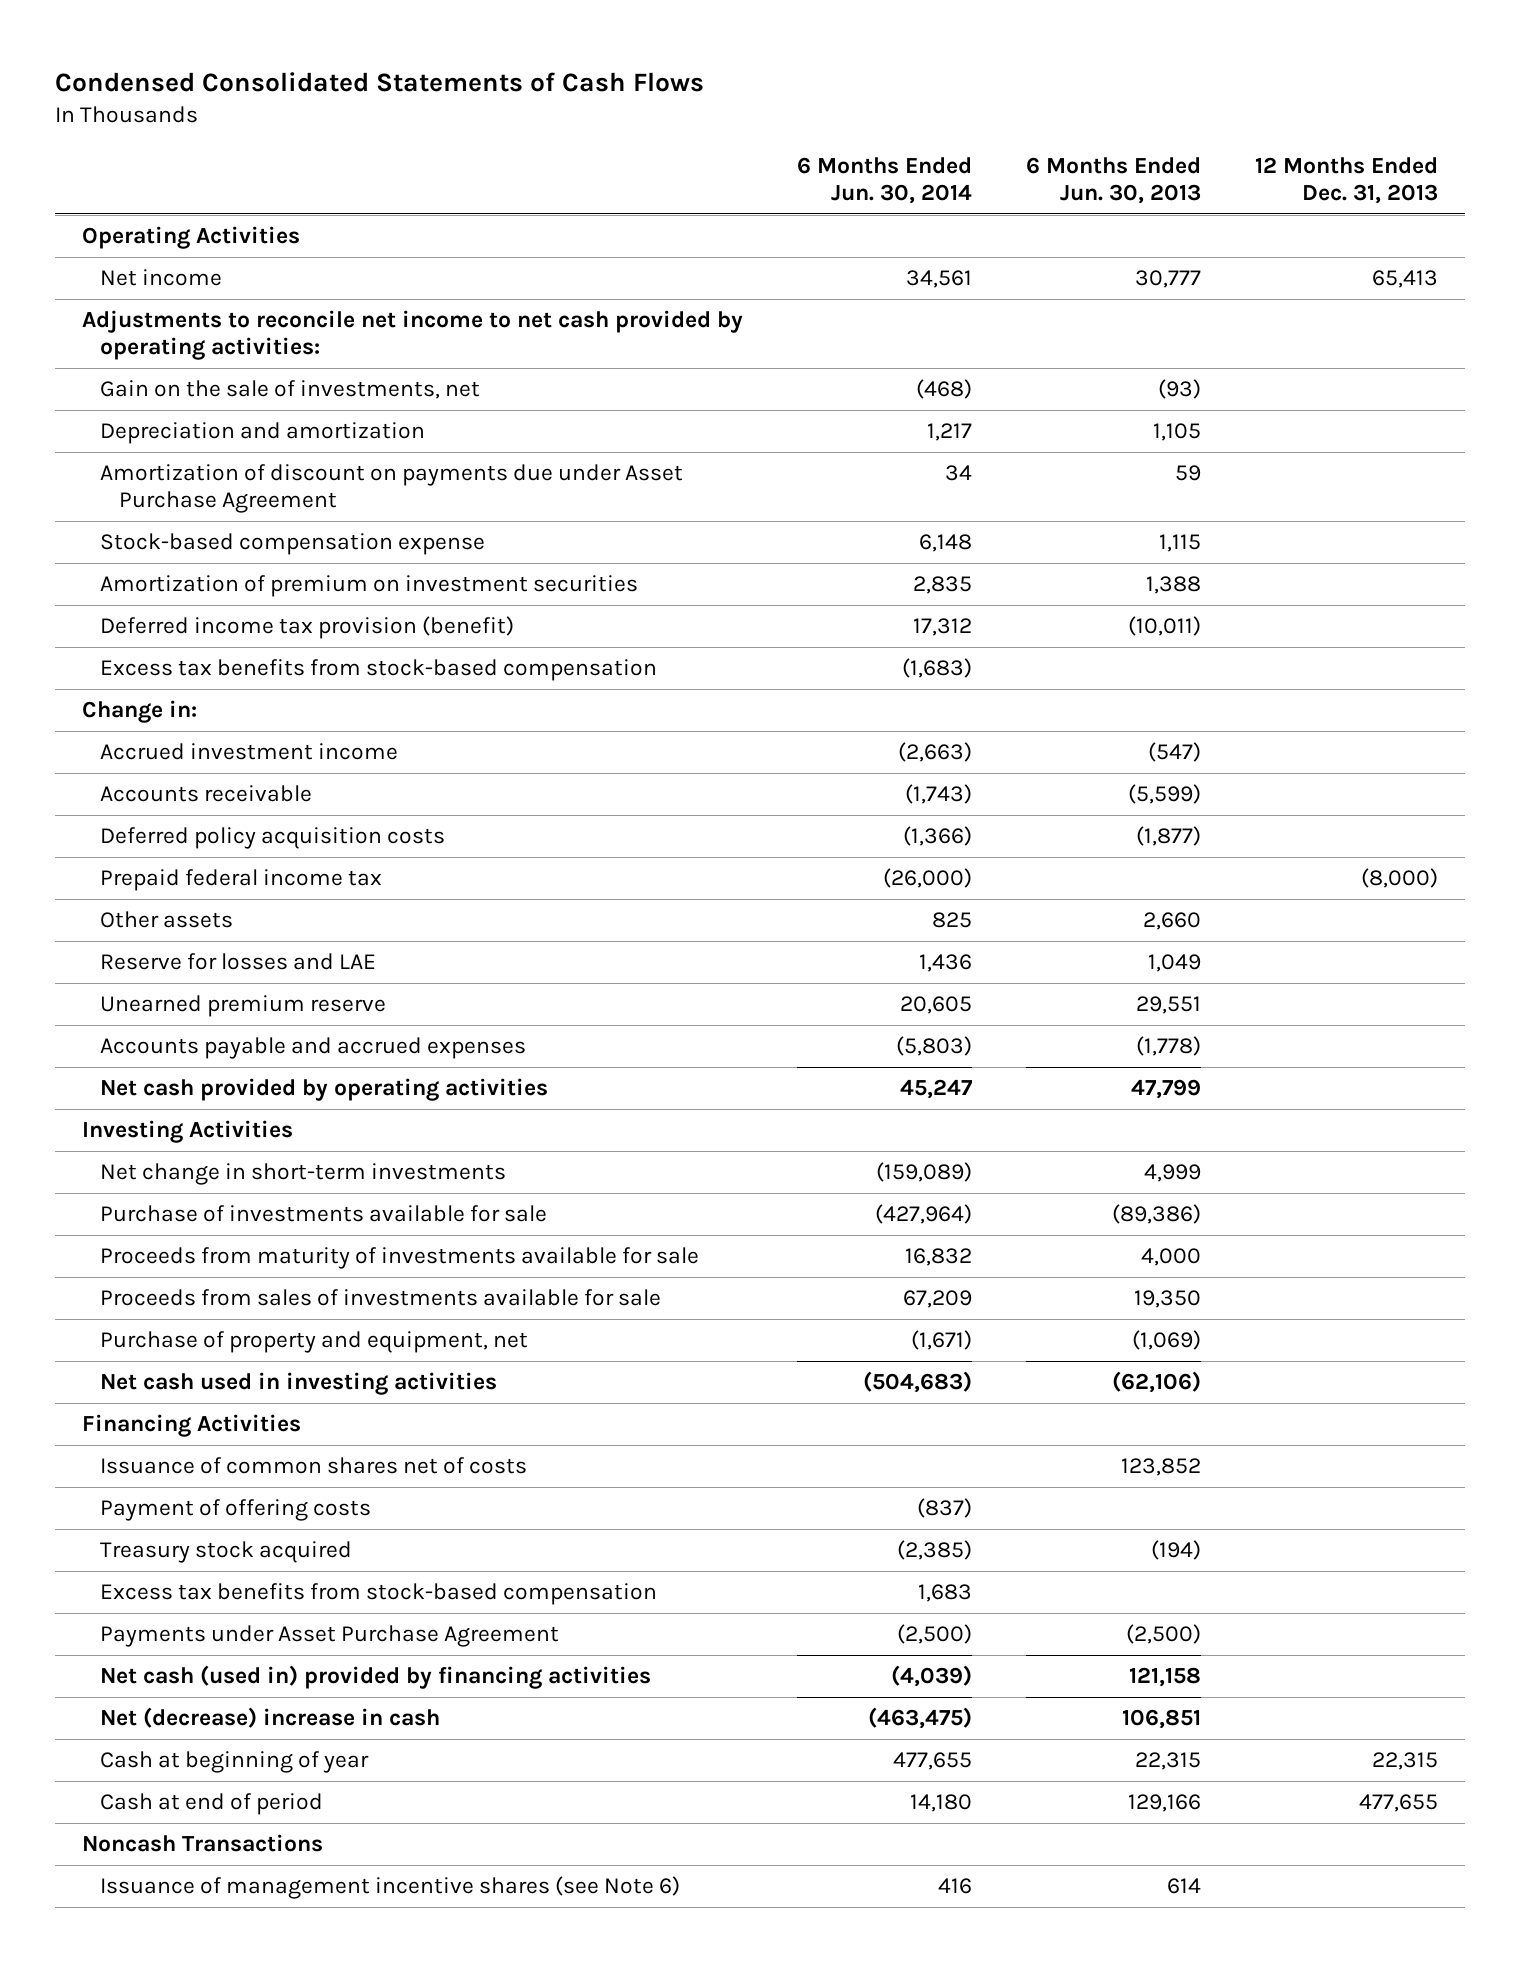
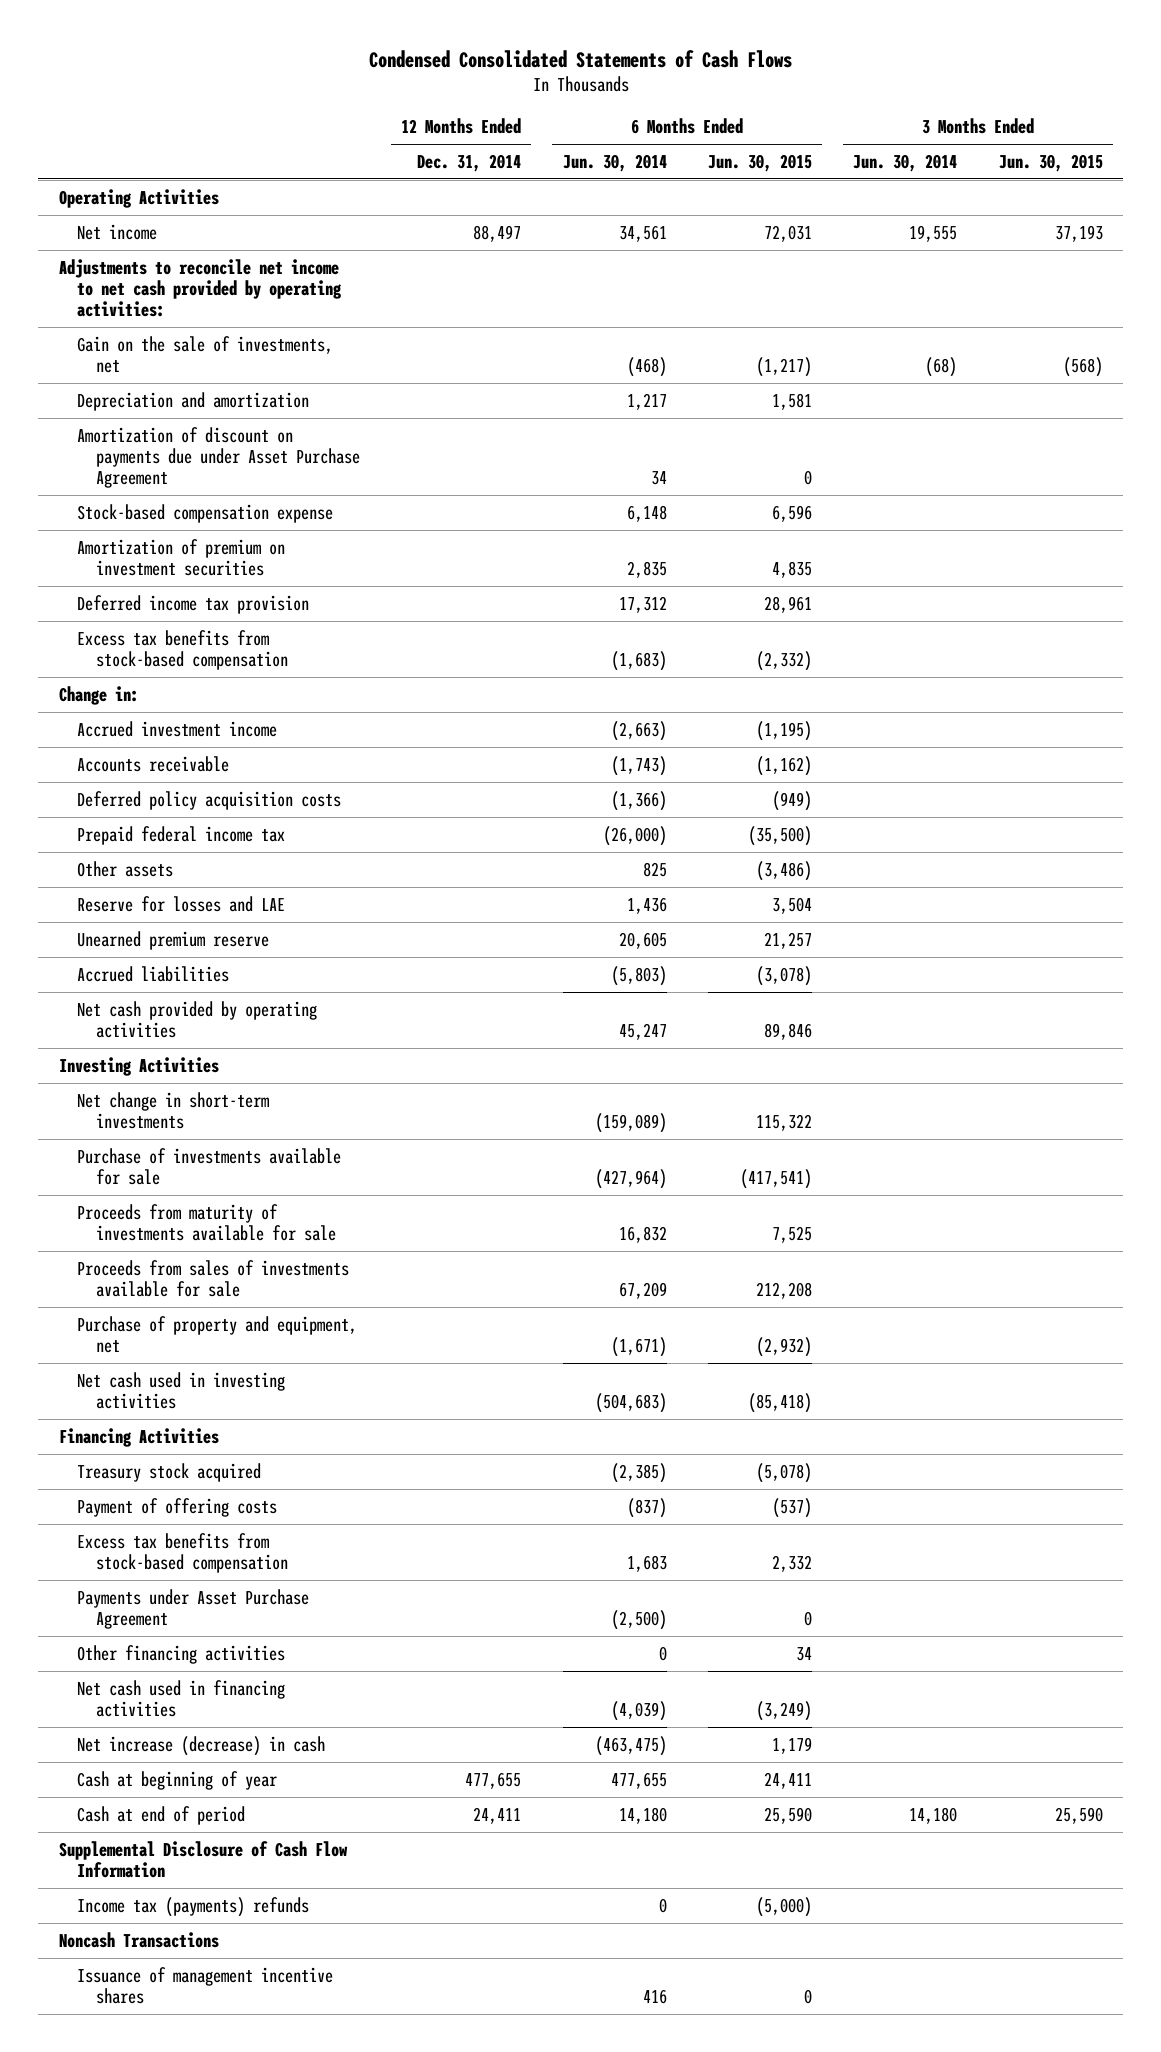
- | 6 Months Ended Jun. 30, 2014 | 6 Months Ended Jun. 30, 2013 | 12 Months Ended Dec. 31, 2013
+ | 12 Months Ended Dec. 31, 2014 | 6 Months Ended Jun. 30, 2014 | 6 Months Ended Jun. 30, 2015 | 3 Months Ended Jun. 30, 2014 | 3 Months Ended Jun. 30, 2015
- Deferred income tax provision (benefit) | 17,312 | (10,011) |
+ Deferred income tax provision | | 17,312 | 28,961 | |
- Accounts payable and accrued expenses | (5,803) | (1,778) |
+ Accrued liabilities | | (5,803) | (3,078) | |
- Issuance of common shares net of costs | | 123,852 |
moved down: Payment of offering costs | | (837) | (537) | |
- Net cash (used in) provided by financing activities | (4,039) | 121,158 |
- Net (decrease) increase in cash | (463,475) | 106,851 |
+ Other financing activities | | 0 | 34 | |
+ Net cash used in financing activities | | (4,039) | (3,249) | |
+ Net increase (decrease) in cash | | (463,475) | 1,179 | |
+ Supplemental Disclosure of Cash Flow Information
+ Income tax (payments) refunds | | 0 | (5,000) | |
- Issuance of management incentive shares (see Note 6) | 416 | 614 |
+ Issuance of management incentive shares | | 416 | 0 | |

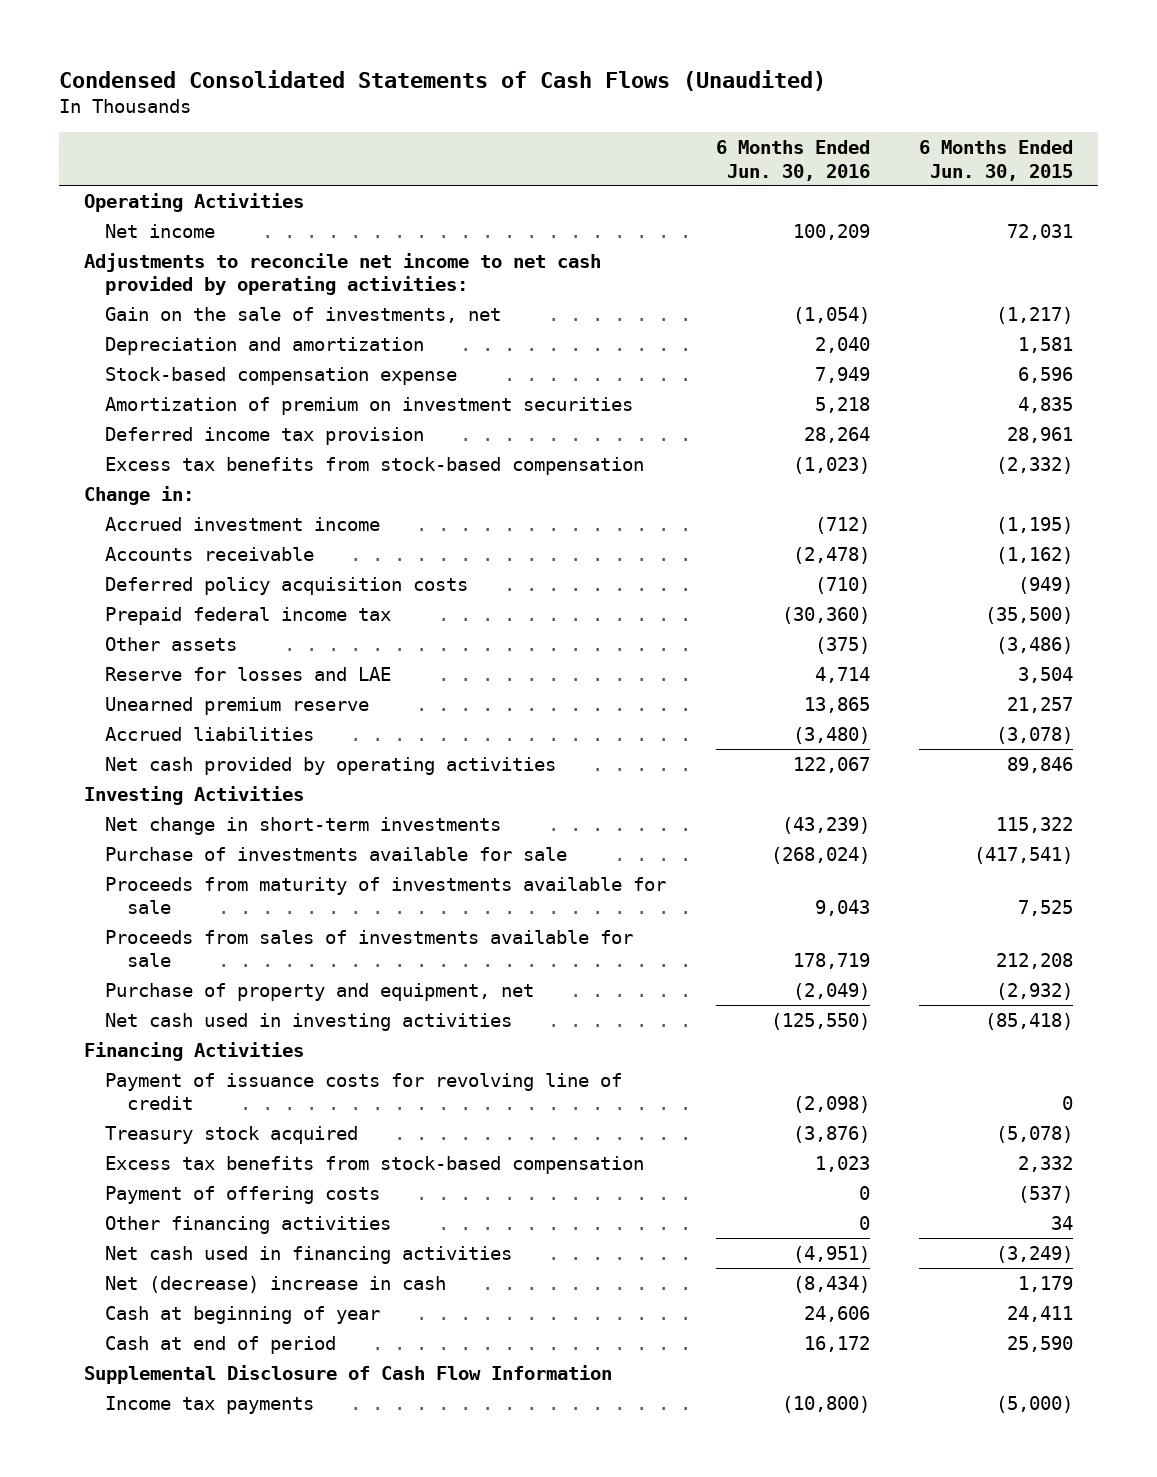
- Condensed Consolidated Statements of Cash Flows
+ Condensed Consolidated Statements of Cash Flows (Unaudited)
- | 12 Months Ended Dec. 31, 2014 | 6 Months Ended Jun. 30, 2014 | 6 Months Ended Jun. 30, 2015 | 3 Months Ended Jun. 30, 2014 | 3 Months Ended Jun. 30, 2015
+ | 6 Months Ended Jun. 30, 2016 | 6 Months Ended Jun. 30, 2015
- Amortization of discount on payments due under Asset Purchase Agreement | | 34 | 0 | |
+ Payment of issuance costs for revolving line of credit | (2,098) | 0
- Payments under Asset Purchase Agreement | | (2,500) | 0 | |
moved down: Payment of offering costs | 0 | (537)
- Net increase (decrease) in cash | | (463,475) | 1,179 | |
+ Net (decrease) increase in cash | (8,434) | 1,179
- Income tax (payments) refunds | | 0 | (5,000) | |
- Noncash Transactions
- Issuance of management incentive shares | | 416 | 0 | |
+ Income tax payments | (10,800) | (5,000)

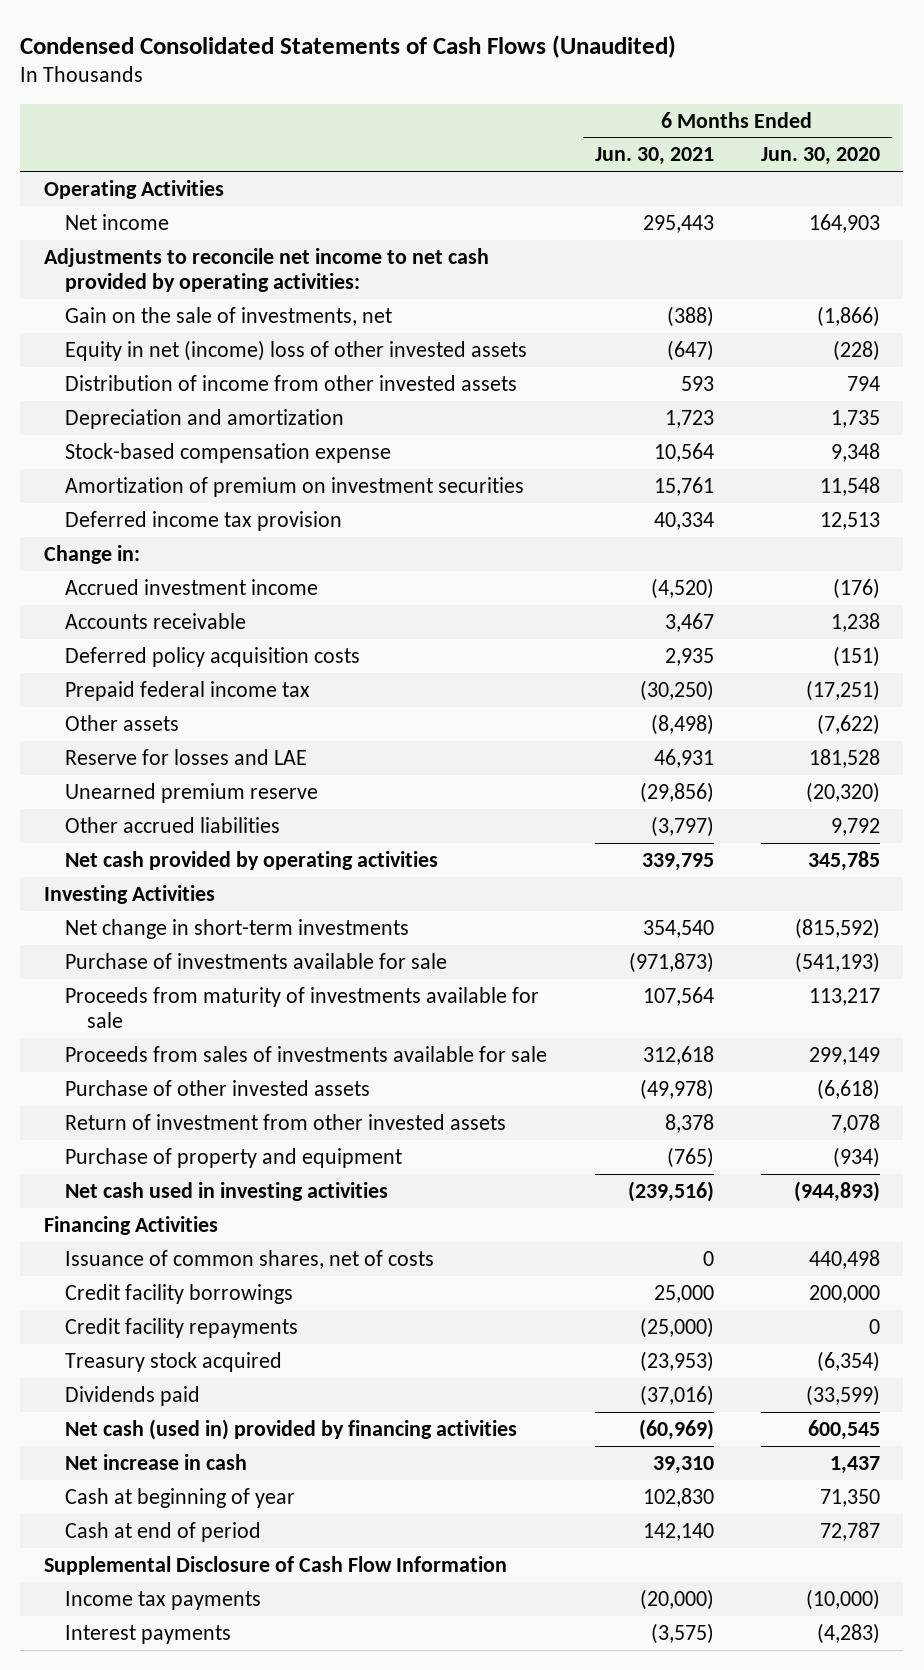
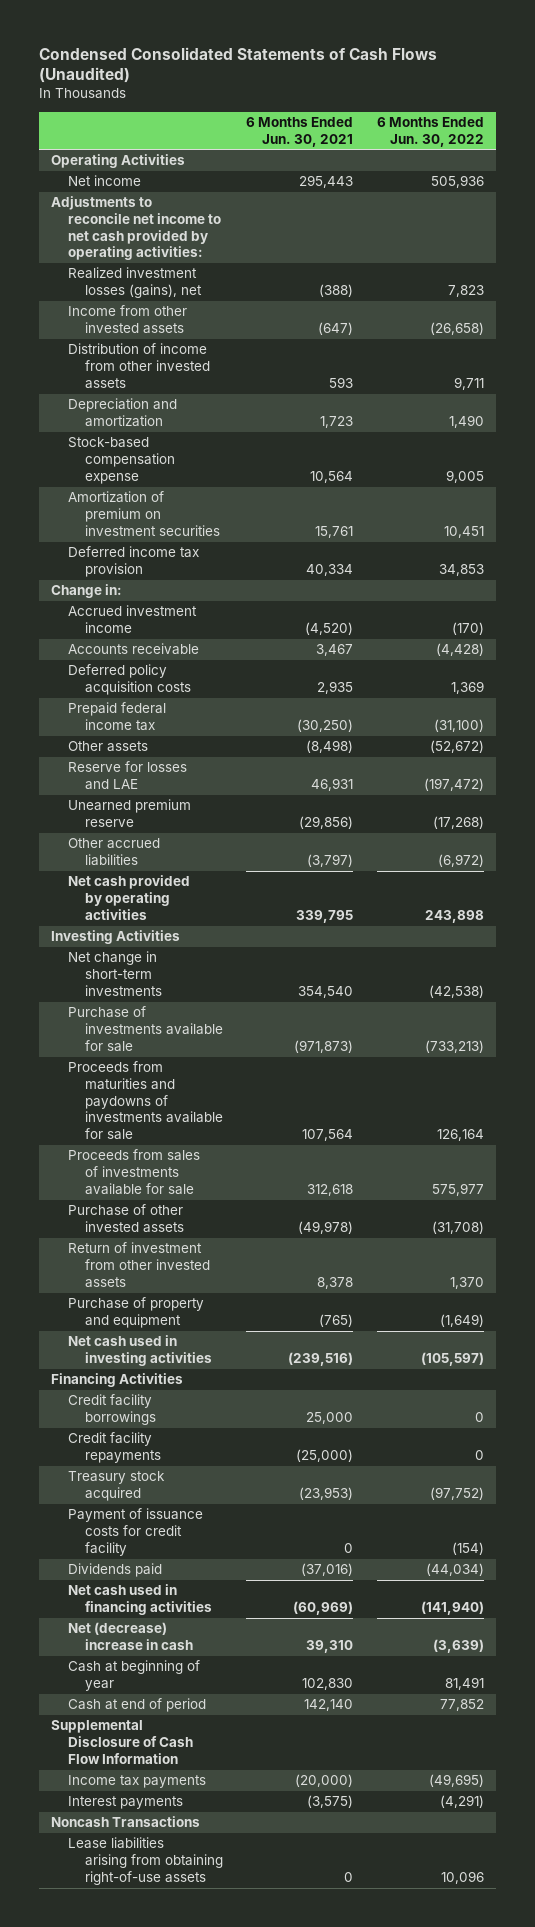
- | 6 Months Ended Jun. 30, 2021 | 6 Months Ended Jun. 30, 2020
+ | 6 Months Ended Jun. 30, 2021 | 6 Months Ended Jun. 30, 2022
- Gain on the sale of investments, net | (388) | (1,866)
- Equity in net (income) loss of other invested assets | (647) | (228)
+ Realized investment losses (gains), net | (388) | 7,823
+ Income from other invested assets | (647) | (26,658)
- Proceeds from maturity of investments available for sale | 107,564 | 113,217
+ Proceeds from maturities and paydowns of investments available for sale | 107,564 | 126,164
- Issuance of common shares, net of costs | 0 | 440,498
+ Payment of issuance costs for credit facility | 0 | (154)
- Net cash (used in) provided by financing activities | (60,969) | 600,545
- Net increase in cash | 39,310 | 1,437
+ Net cash used in financing activities | (60,969) | (141,940)
+ Net (decrease) increase in cash | 39,310 | (3,639)
+ Noncash Transactions
+ Lease liabilities arising from obtaining right-of-use assets | 0 | 10,096

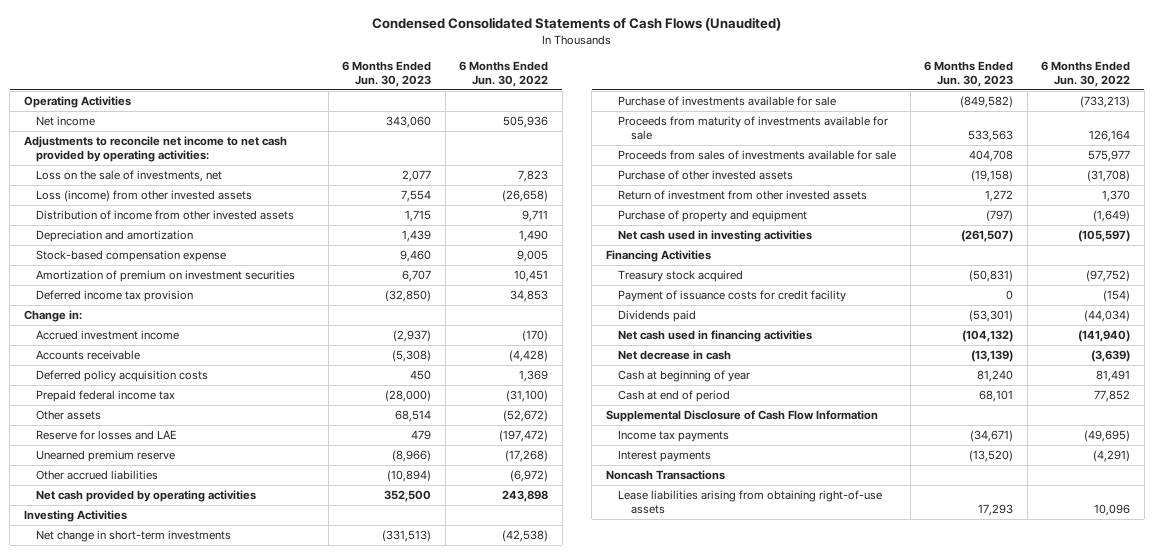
- | 6 Months Ended Jun. 30, 2021 | 6 Months Ended Jun. 30, 2022
+ | 6 Months Ended Jun. 30, 2023 | 6 Months Ended Jun. 30, 2022
- Realized investment losses (gains), net | (388) | 7,823
- Income from other invested assets | (647) | (26,658)
+ Loss on the sale of investments, net | 2,077 | 7,823
+ Loss (income) from other invested assets | 7,554 | (26,658)
- Proceeds from maturities and paydowns of investments available for sale | 107,564 | 126,164
+ Proceeds from maturity of investments available for sale | 533,563 | 126,164
- Credit facility borrowings | 25,000 | 0
- Credit facility repayments | (25,000) | 0
- Net (decrease) increase in cash | 39,310 | (3,639)
+ Net decrease in cash | (13,139) | (3,639)

